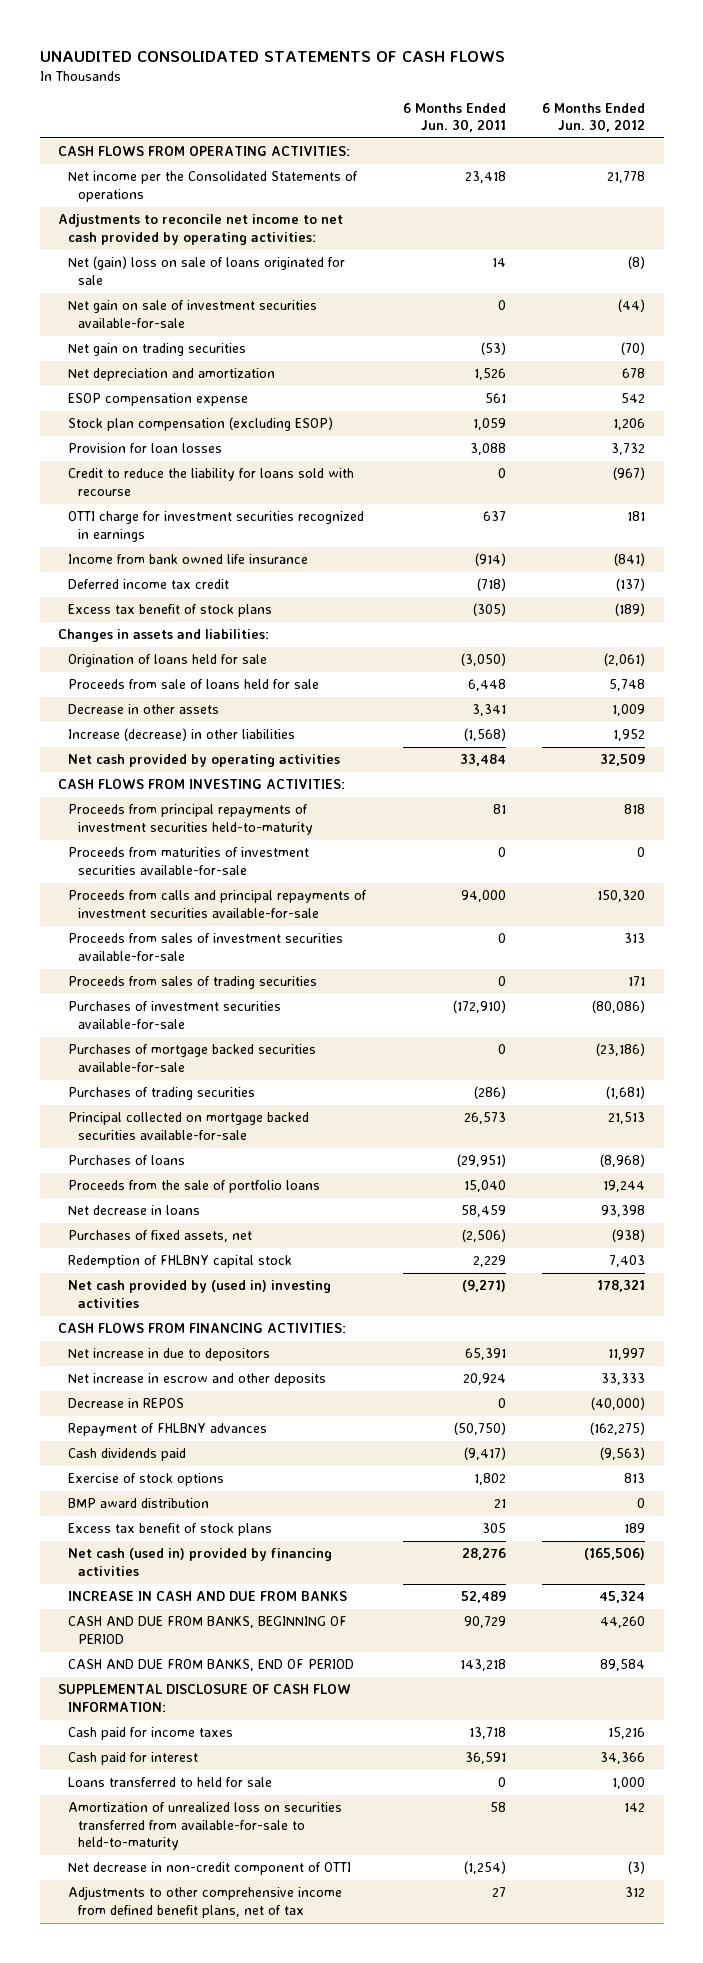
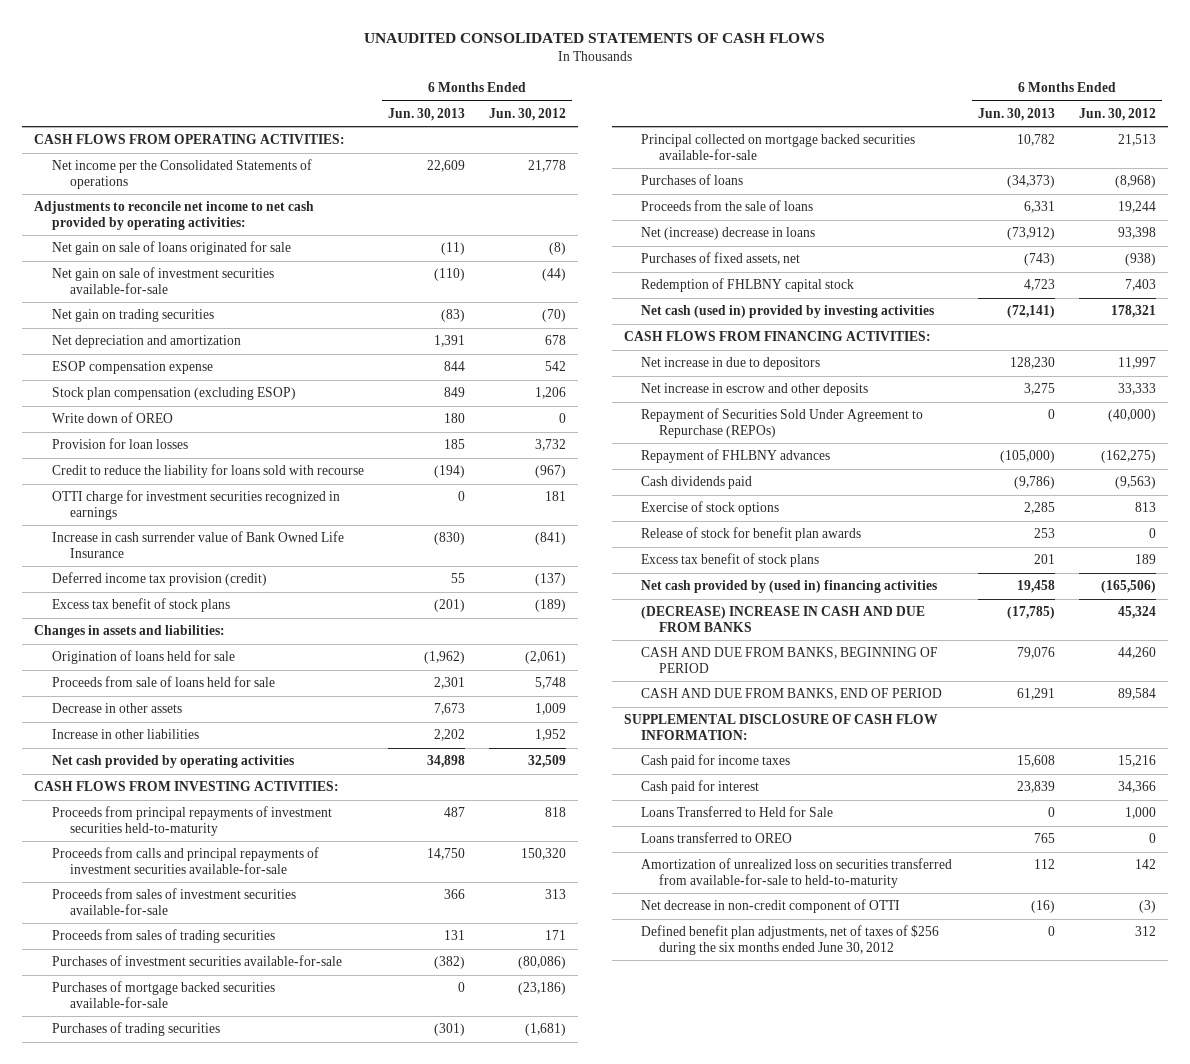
- | 6 Months Ended Jun. 30, 2011 | 6 Months Ended Jun. 30, 2012
+ | 6 Months Ended Jun. 30, 2013 | 6 Months Ended Jun. 30, 2012
- Net (gain) loss on sale of loans originated for sale | 14 | (8)
+ Net gain on sale of loans originated for sale | (11) | (8)
+ Write down of OREO | 180 | 0
- Income from bank owned life insurance | (914) | (841)
- Deferred income tax credit | (718) | (137)
+ Increase in cash surrender value of Bank Owned Life Insurance | (830) | (841)
+ Deferred income tax provision (credit) | 55 | (137)
- Increase (decrease) in other liabilities | (1,568) | 1,952
+ Increase in other liabilities | 2,202 | 1,952
- Proceeds from maturities of investment securities available-for-sale | 0 | 0
- Proceeds from the sale of portfolio loans | 15,040 | 19,244
- Net decrease in loans | 58,459 | 93,398
+ Proceeds from the sale of loans | 6,331 | 19,244
+ Net (increase) decrease in loans | (73,912) | 93,398
- Net cash provided by (used in) investing activities | (9,271) | 178,321
+ Net cash (used in) provided by investing activities | (72,141) | 178,321
- Decrease in REPOS | 0 | (40,000)
+ Repayment of Securities Sold Under Agreement to Repurchase (REPOs) | 0 | (40,000)
- BMP award distribution | 21 | 0
+ Release of stock for benefit plan awards | 253 | 0
- Net cash (used in) provided by financing activities | 28,276 | (165,506)
- INCREASE IN CASH AND DUE FROM BANKS | 52,489 | 45,324
+ Net cash provided by (used in) financing activities | 19,458 | (165,506)
+ (DECREASE) INCREASE IN CASH AND DUE FROM BANKS | (17,785) | 45,324
- Loans transferred to held for sale | 0 | 1,000
+ Loans Transferred to Held for Sale | 0 | 1,000
+ Loans transferred to OREO | 765 | 0
- Adjustments to other comprehensive income from defined benefit plans, net of tax | 27 | 312
+ Defined benefit plan adjustments, net of taxes of $256 during the six months ended June 30, 2012 | 0 | 312

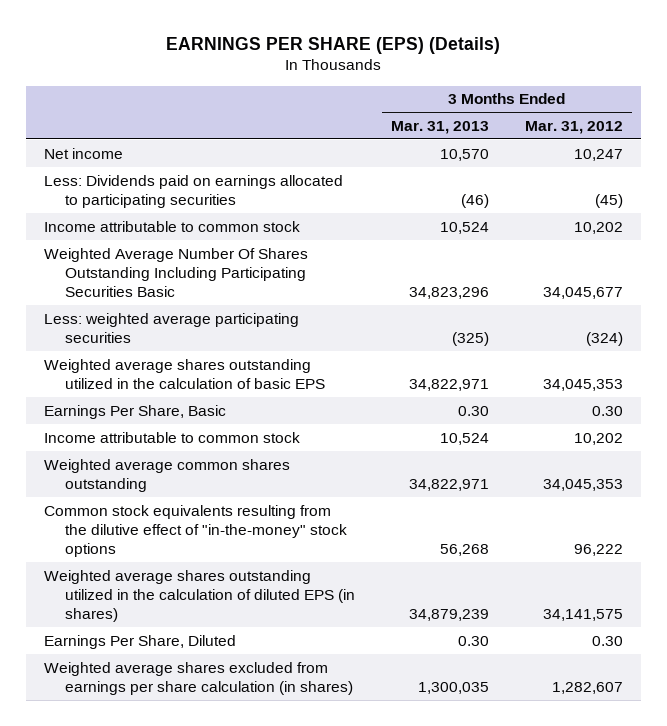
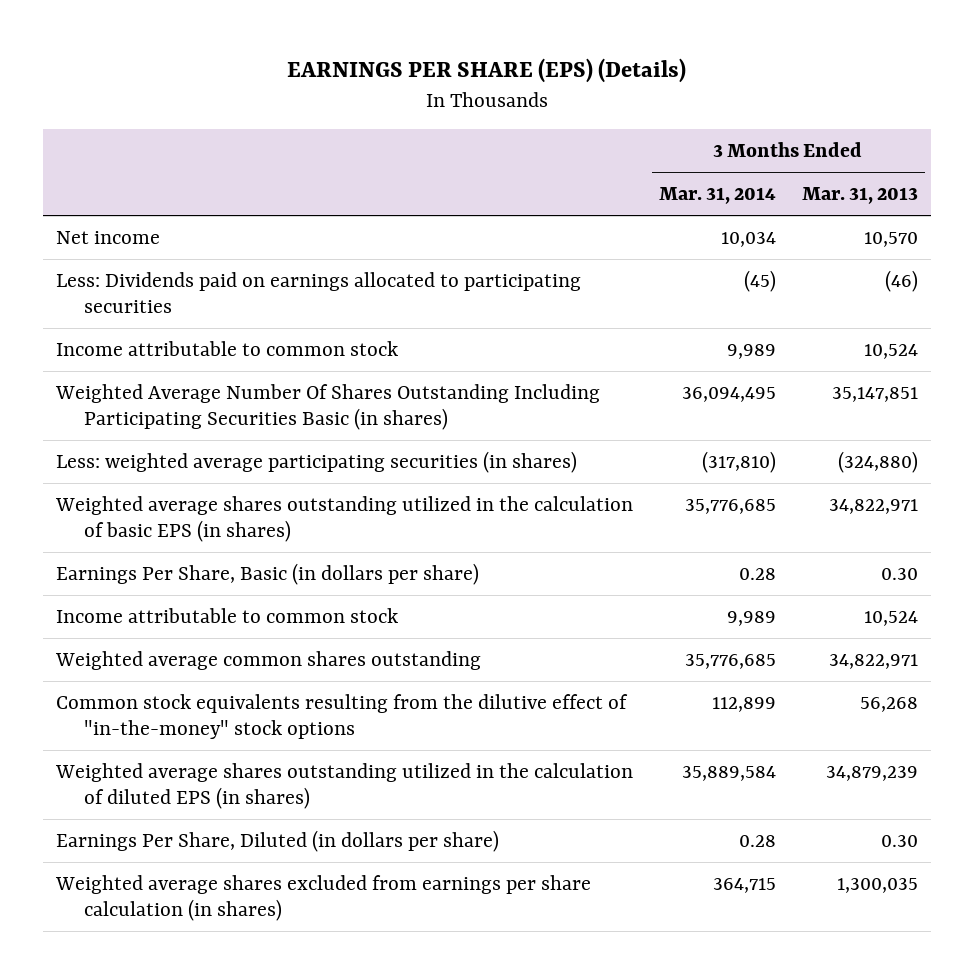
- | 3 Months Ended Mar. 31, 2013 | 3 Months Ended Mar. 31, 2012
+ | 3 Months Ended Mar. 31, 2014 | 3 Months Ended Mar. 31, 2013
- Weighted Average Number Of Shares Outstanding Including Participating Securities Basic | 34,823,296 | 34,045,677
- Less: weighted average participating securities | (325) | (324)
- Weighted average shares outstanding utilized in the calculation of basic EPS | 34,822,971 | 34,045,353
- Earnings Per Share, Basic | 0.30 | 0.30
+ Weighted Average Number Of Shares Outstanding Including Participating Securities Basic (in shares) | 36,094,495 | 35,147,851
+ Less: weighted average participating securities (in shares) | (317,810) | (324,880)
+ Weighted average shares outstanding utilized in the calculation of basic EPS (in shares) | 35,776,685 | 34,822,971
+ Earnings Per Share, Basic (in dollars per share) | 0.28 | 0.30
- Earnings Per Share, Diluted | 0.30 | 0.30
+ Earnings Per Share, Diluted (in dollars per share) | 0.28 | 0.30

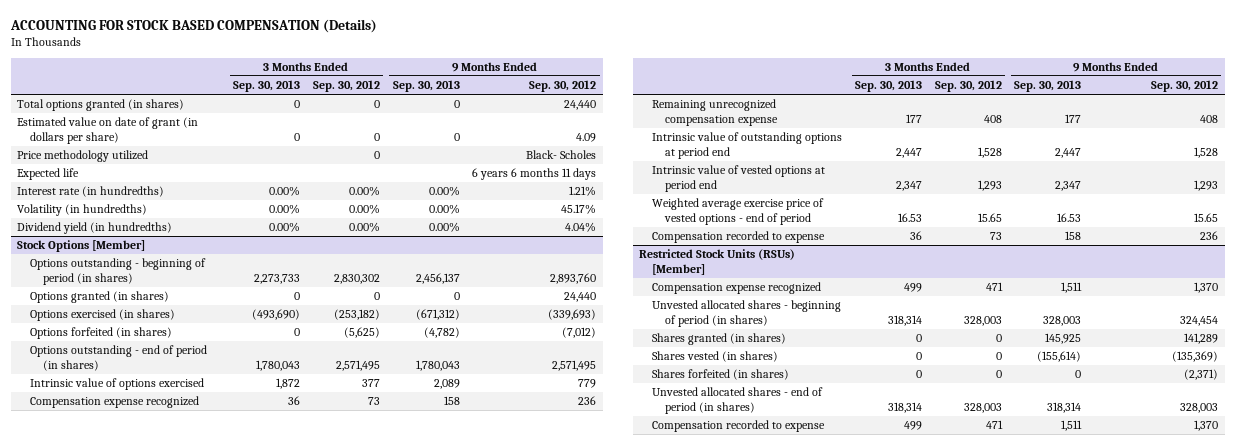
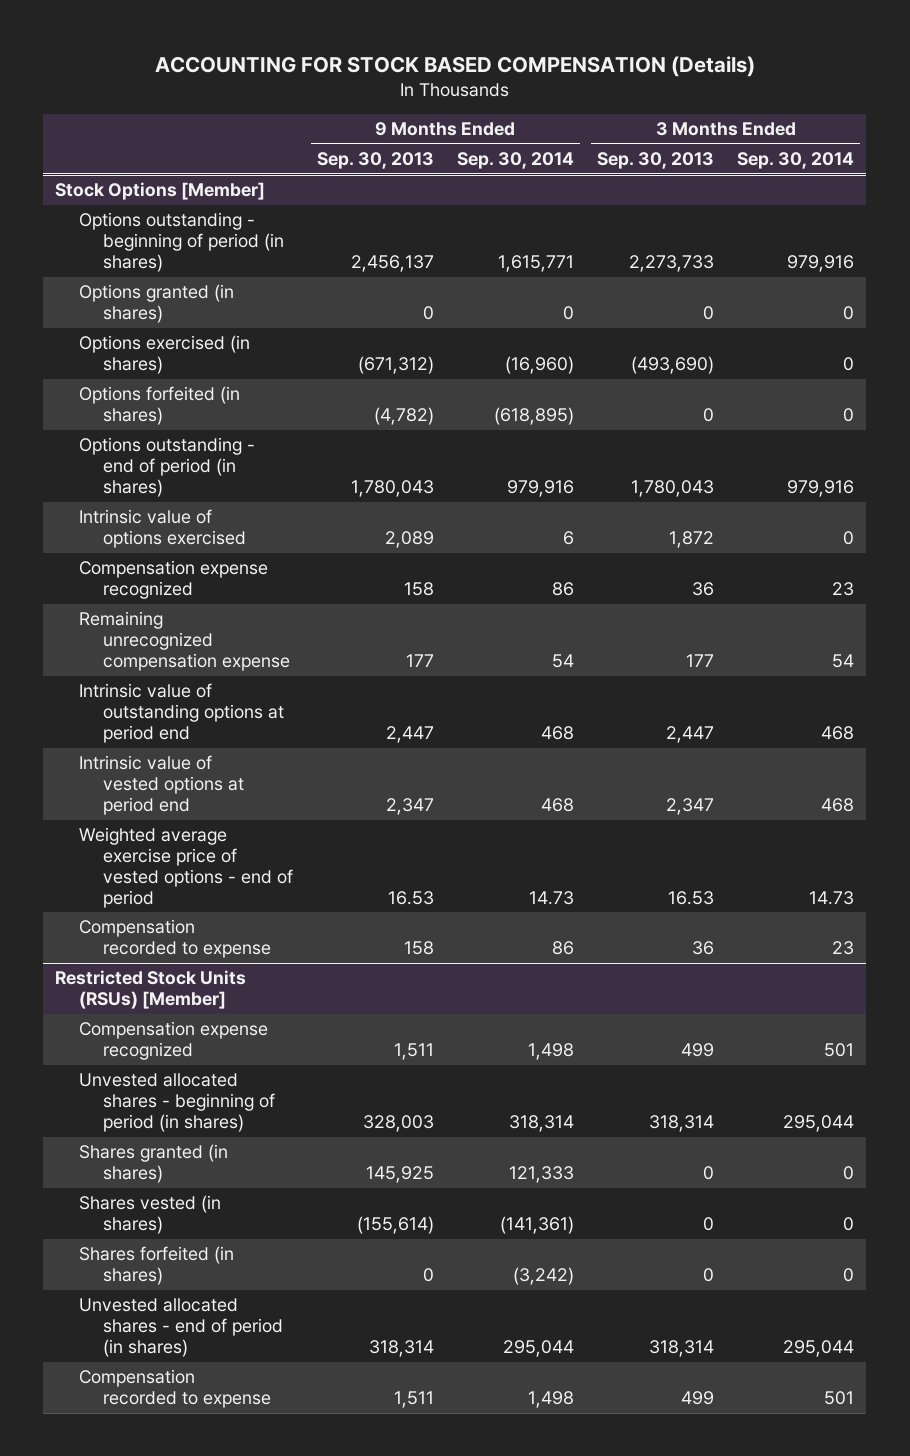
- | 3 Months Ended Sep. 30, 2013 | 3 Months Ended Sep. 30, 2012 | 9 Months Ended Sep. 30, 2013 | 9 Months Ended Sep. 30, 2012
+ | 9 Months Ended Sep. 30, 2013 | 9 Months Ended Sep. 30, 2014 | 3 Months Ended Sep. 30, 2013 | 3 Months Ended Sep. 30, 2014
- Total options granted (in shares) | 0 | 0 | 0 | 24,440
- Estimated value on date of grant (in dollars per share) | 0 | 0 | 0 | 4.09
- Price methodology utilized | | 0 | | Black- Scholes
- Expected life | | | | 6 years 6 months 11 days
- Interest rate (in hundredths) | 0.00% | 0.00% | 0.00% | 1.21%
- Volatility (in hundredths) | 0.00% | 0.00% | 0.00% | 45.17%
- Dividend yield (in hundredths) | 0.00% | 0.00% | 0.00% | 4.04%

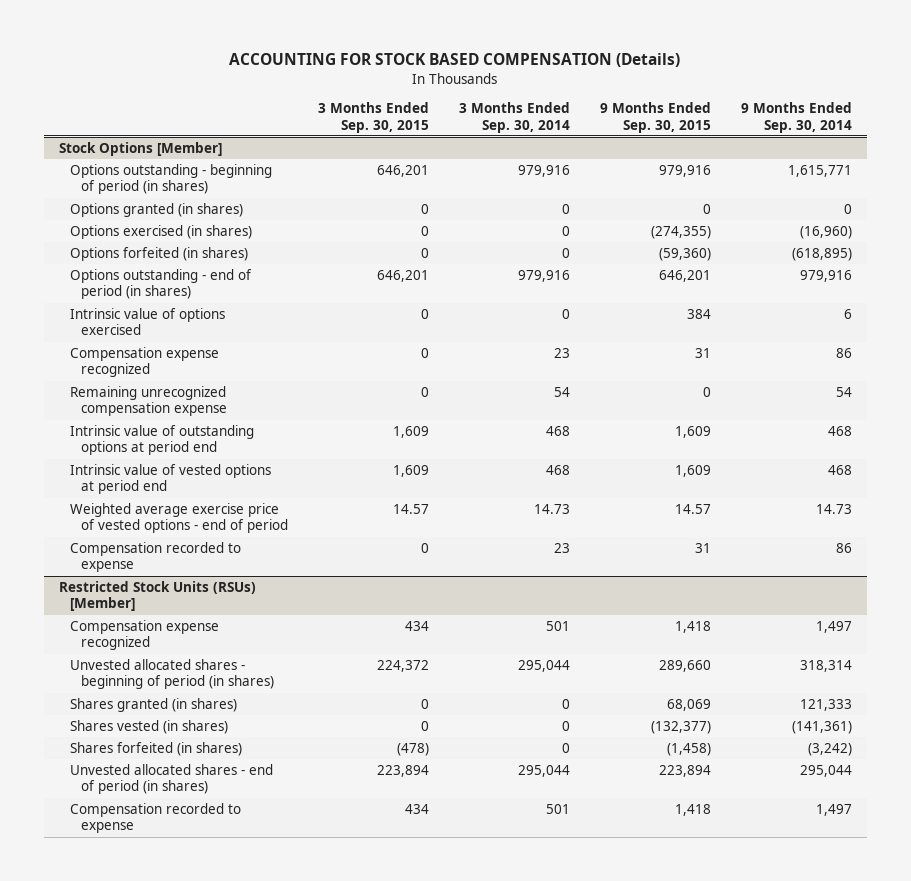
- | 9 Months Ended Sep. 30, 2013 | 9 Months Ended Sep. 30, 2014 | 3 Months Ended Sep. 30, 2013 | 3 Months Ended Sep. 30, 2014
+ | 3 Months Ended Sep. 30, 2015 | 3 Months Ended Sep. 30, 2014 | 9 Months Ended Sep. 30, 2015 | 9 Months Ended Sep. 30, 2014
@ Restricted Stock Units (RSUs) [Member]
- Compensation expense recognized | 1,511 | 1,498 | 499 | 501
+ Compensation expense recognized | 434 | 501 | 1,418 | 1,497
- Compensation recorded to expense | 1,511 | 1,498 | 499 | 501
+ Compensation recorded to expense | 434 | 501 | 1,418 | 1,497

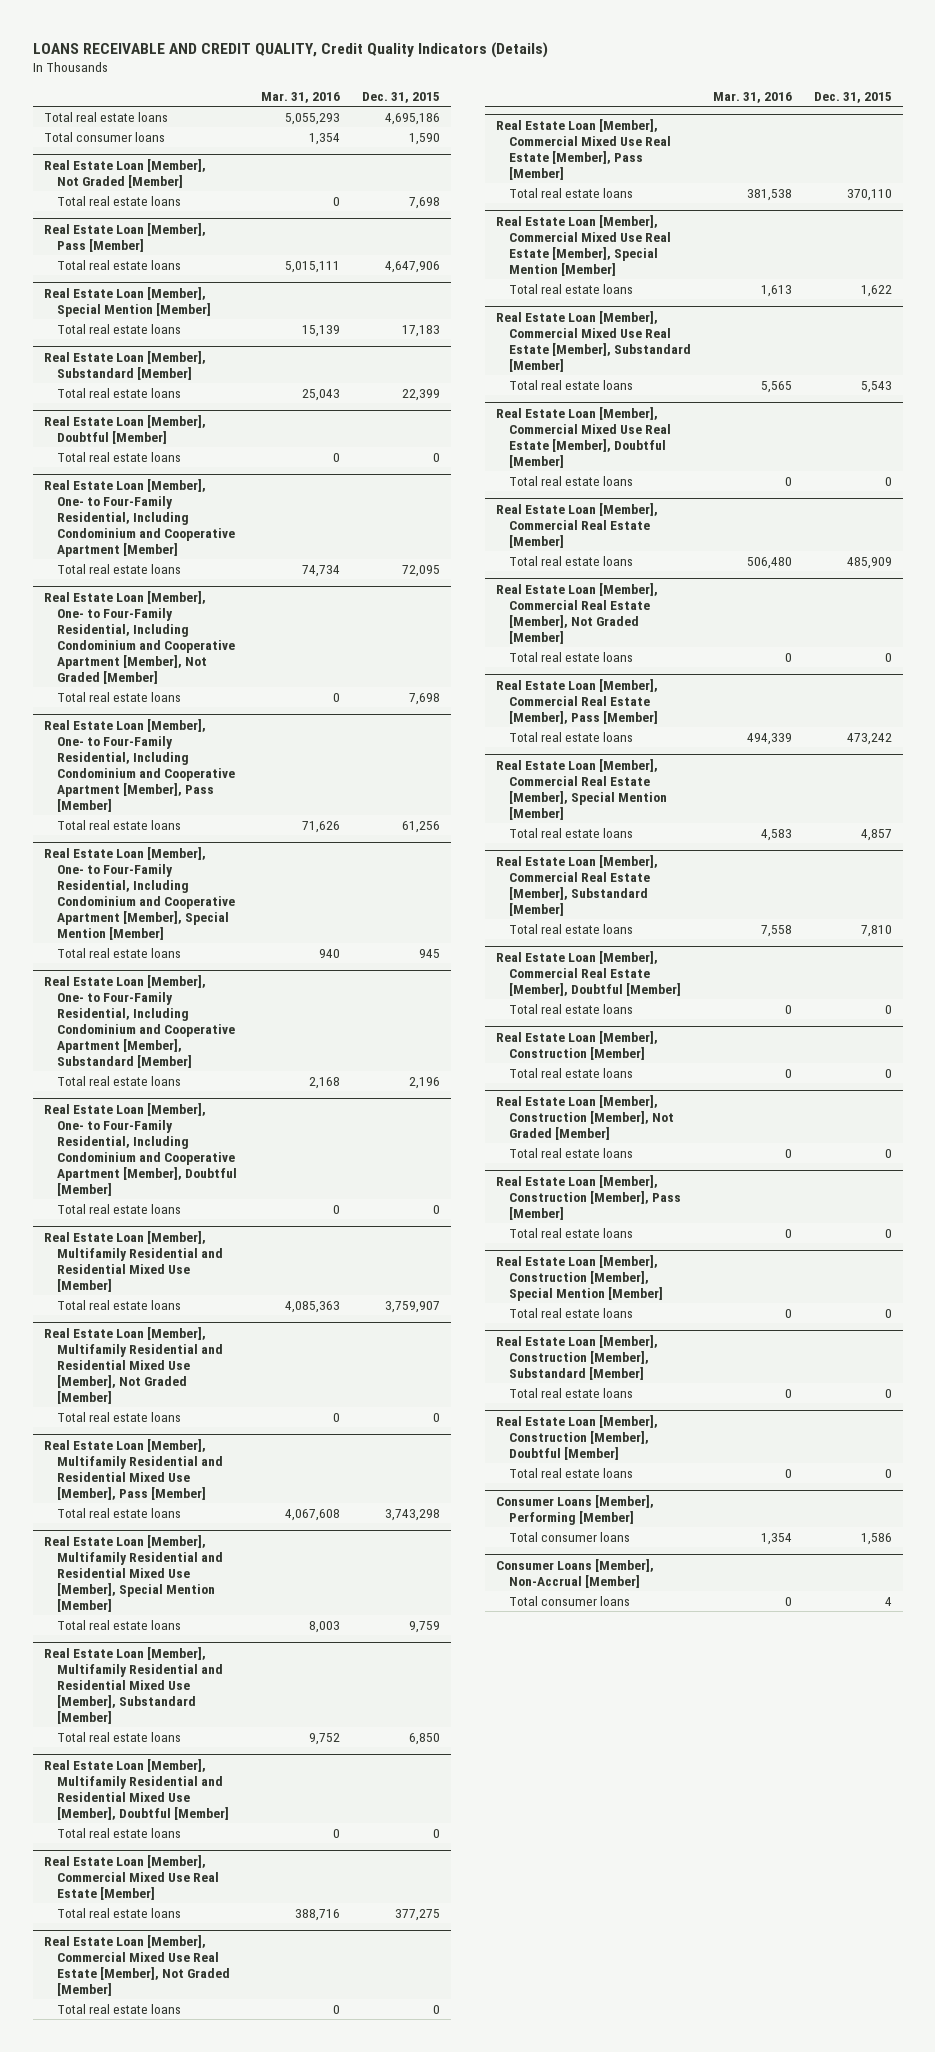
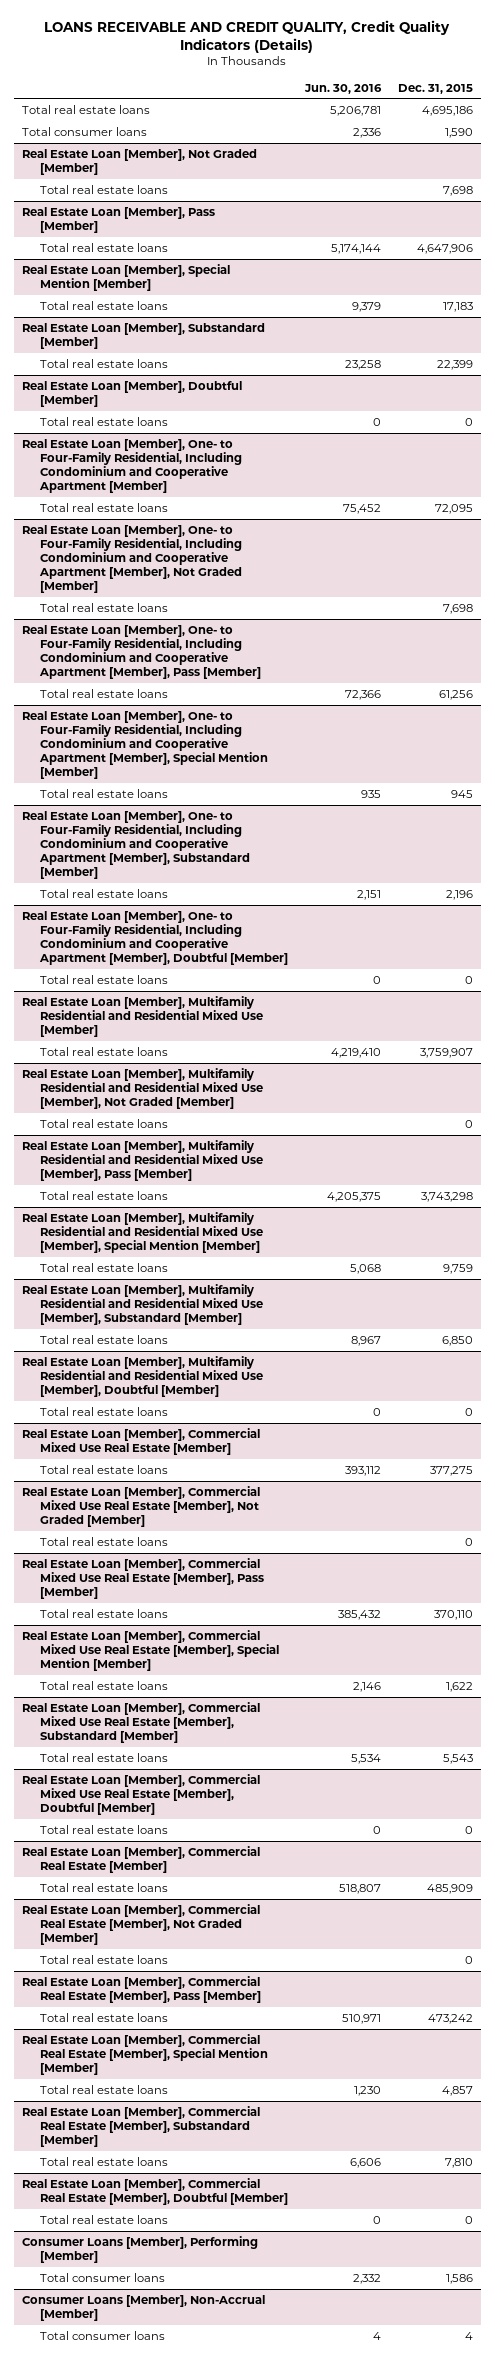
- | Mar. 31, 2016 | Dec. 31, 2015
+ | Jun. 30, 2016 | Dec. 31, 2015
- Real Estate Loan [Member], Construction [Member]
- Total real estate loans | 0 | 0
- Real Estate Loan [Member], Construction [Member], Not Graded [Member]
- Total real estate loans | 0 | 0
- Real Estate Loan [Member], Construction [Member], Pass [Member]
- Total real estate loans | 0 | 0
- Real Estate Loan [Member], Construction [Member], Special Mention [Member]
- Total real estate loans | 0 | 0
- Real Estate Loan [Member], Construction [Member], Substandard [Member]
- Total real estate loans | 0 | 0
- Real Estate Loan [Member], Construction [Member], Doubtful [Member]
- Total real estate loans | 0 | 0

